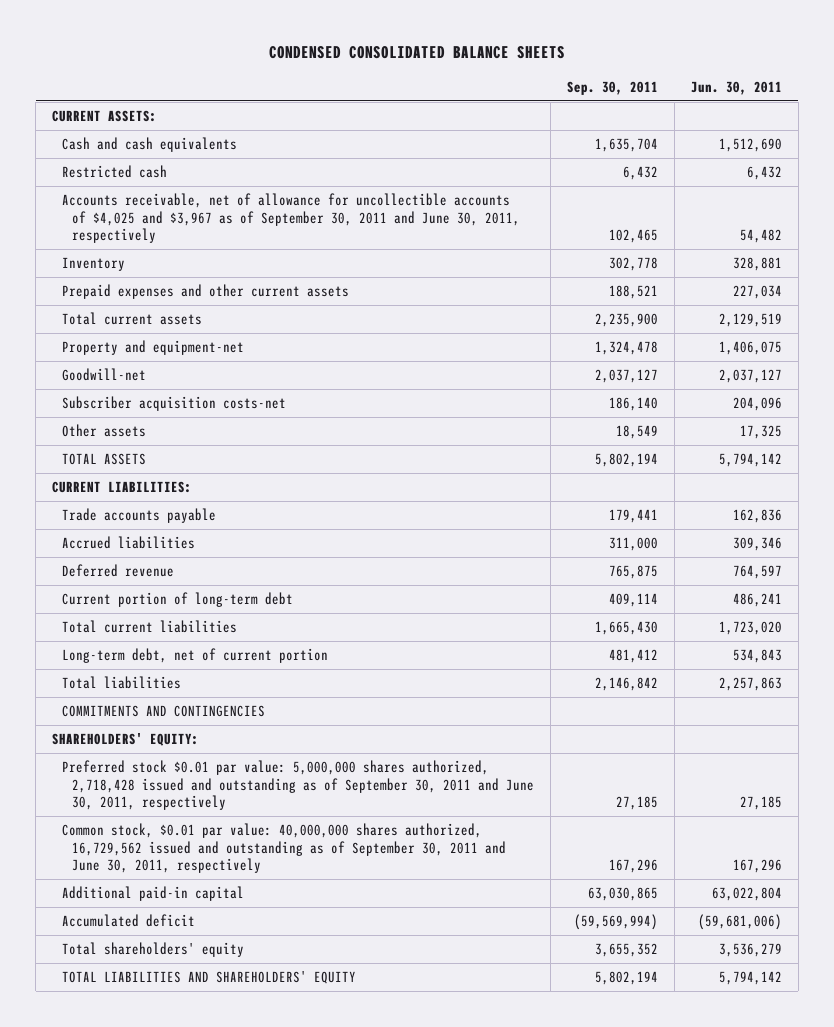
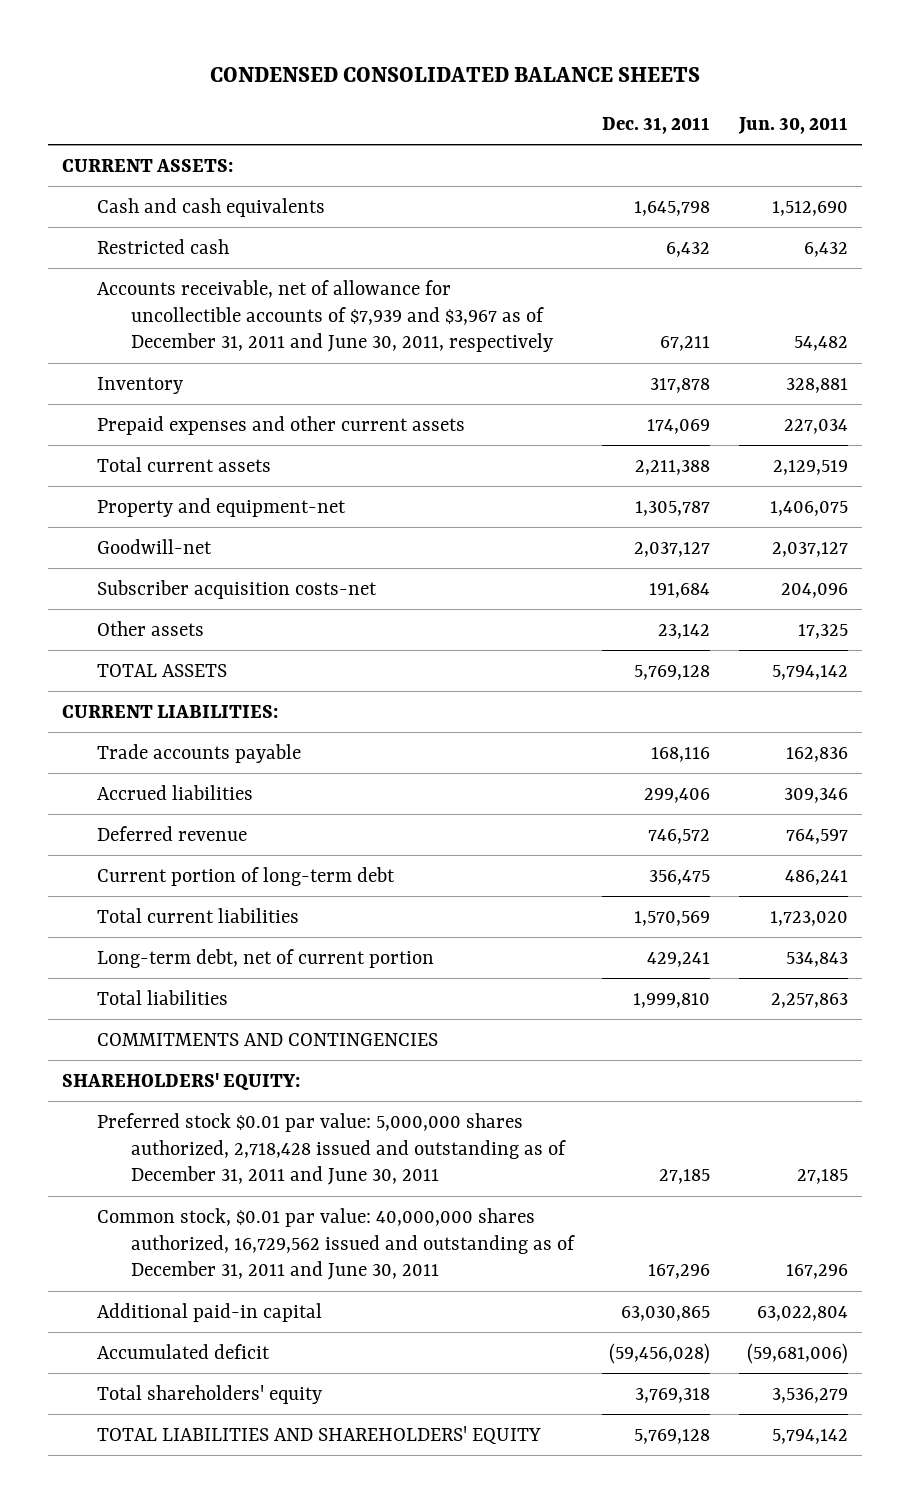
- | Sep. 30, 2011 | Jun. 30, 2011
+ | Dec. 31, 2011 | Jun. 30, 2011
- Accounts receivable, net of allowance for uncollectible accounts of $4,025 and $3,967 as of September 30, 2011 and June 30, 2011, respectively | 102,465 | 54,482
+ Accounts receivable, net of allowance for uncollectible accounts of $7,939 and $3,967 as of December 31, 2011 and June 30, 2011, respectively | 67,211 | 54,482
- Preferred stock $0.01 par value: 5,000,000 shares authorized, 2,718,428 issued and outstanding as of September 30, 2011 and June 30, 2011, respectively | 27,185 | 27,185
- Common stock, $0.01 par value: 40,000,000 shares authorized, 16,729,562 issued and outstanding as of September 30, 2011 and June 30, 2011, respectively | 167,296 | 167,296
+ Preferred stock $0.01 par value: 5,000,000 shares authorized, 2,718,428 issued and outstanding as of December 31, 2011 and June 30, 2011 | 27,185 | 27,185
+ Common stock, $0.01 par value: 40,000,000 shares authorized, 16,729,562 issued and outstanding as of December 31, 2011 and June 30, 2011 | 167,296 | 167,296

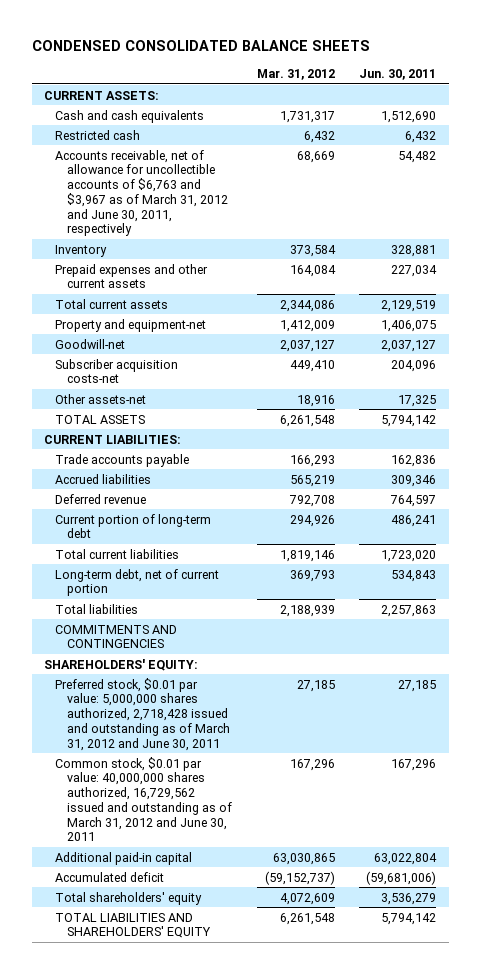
- | Dec. 31, 2011 | Jun. 30, 2011
+ | Mar. 31, 2012 | Jun. 30, 2011
- Accounts receivable, net of allowance for uncollectible accounts of $7,939 and $3,967 as of December 31, 2011 and June 30, 2011, respectively | 67,211 | 54,482
+ Accounts receivable, net of allowance for uncollectible accounts of $6,763 and $3,967 as of March 31, 2012 and June 30, 2011, respectively | 68,669 | 54,482
- Other assets | 23,142 | 17,325
+ Other assets-net | 18,916 | 17,325
- Preferred stock $0.01 par value: 5,000,000 shares authorized, 2,718,428 issued and outstanding as of December 31, 2011 and June 30, 2011 | 27,185 | 27,185
- Common stock, $0.01 par value: 40,000,000 shares authorized, 16,729,562 issued and outstanding as of December 31, 2011 and June 30, 2011 | 167,296 | 167,296
+ Preferred stock, $0.01 par value: 5,000,000 shares authorized, 2,718,428 issued and outstanding as of March 31, 2012 and June 30, 2011 | 27,185 | 27,185
+ Common stock, $0.01 par value: 40,000,000 shares authorized, 16,729,562 issued and outstanding as of March 31, 2012 and June 30, 2011 | 167,296 | 167,296

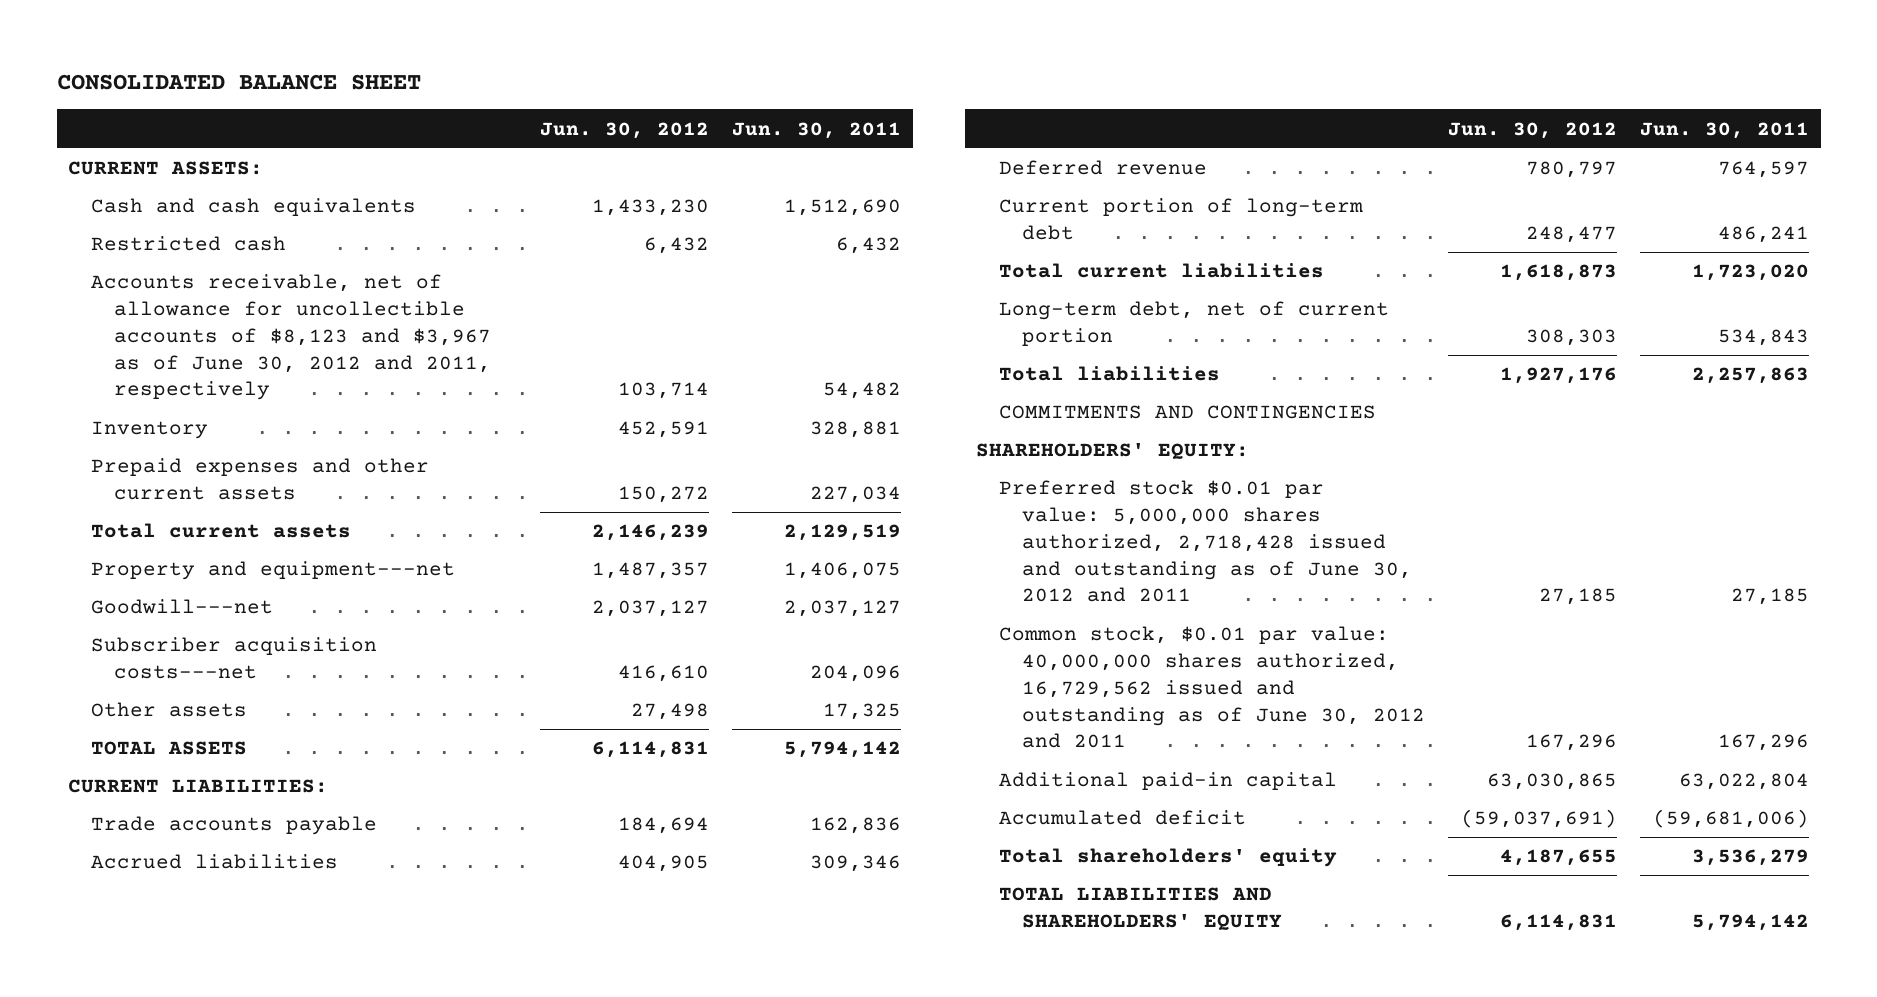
- CONDENSED CONSOLIDATED BALANCE SHEETS
+ CONSOLIDATED BALANCE SHEET
- | Mar. 31, 2012 | Jun. 30, 2011
+ | Jun. 30, 2012 | Jun. 30, 2011
- Accounts receivable, net of allowance for uncollectible accounts of $6,763 and $3,967 as of March 31, 2012 and June 30, 2011, respectively | 68,669 | 54,482
+ Accounts receivable, net of allowance for uncollectible accounts of $8,123 and $3,967 as of June 30, 2012 and 2011, respectively | 103,714 | 54,482
- Property and equipment-net | 1,412,009 | 1,406,075
- Goodwill-net | 2,037,127 | 2,037,127
- Subscriber acquisition costs-net | 449,410 | 204,096
- Other assets-net | 18,916 | 17,325
+ Property and equipment---net | 1,487,357 | 1,406,075
+ Goodwill---net | 2,037,127 | 2,037,127
+ Subscriber acquisition costs---net | 416,610 | 204,096
+ Other assets | 27,498 | 17,325
- Preferred stock, $0.01 par value: 5,000,000 shares authorized, 2,718,428 issued and outstanding as of March 31, 2012 and June 30, 2011 | 27,185 | 27,185
- Common stock, $0.01 par value: 40,000,000 shares authorized, 16,729,562 issued and outstanding as of March 31, 2012 and June 30, 2011 | 167,296 | 167,296
+ Preferred stock $0.01 par value: 5,000,000 shares authorized, 2,718,428 issued and outstanding as of June 30, 2012 and 2011 | 27,185 | 27,185
+ Common stock, $0.01 par value: 40,000,000 shares authorized, 16,729,562 issued and outstanding as of June 30, 2012 and 2011 | 167,296 | 167,296

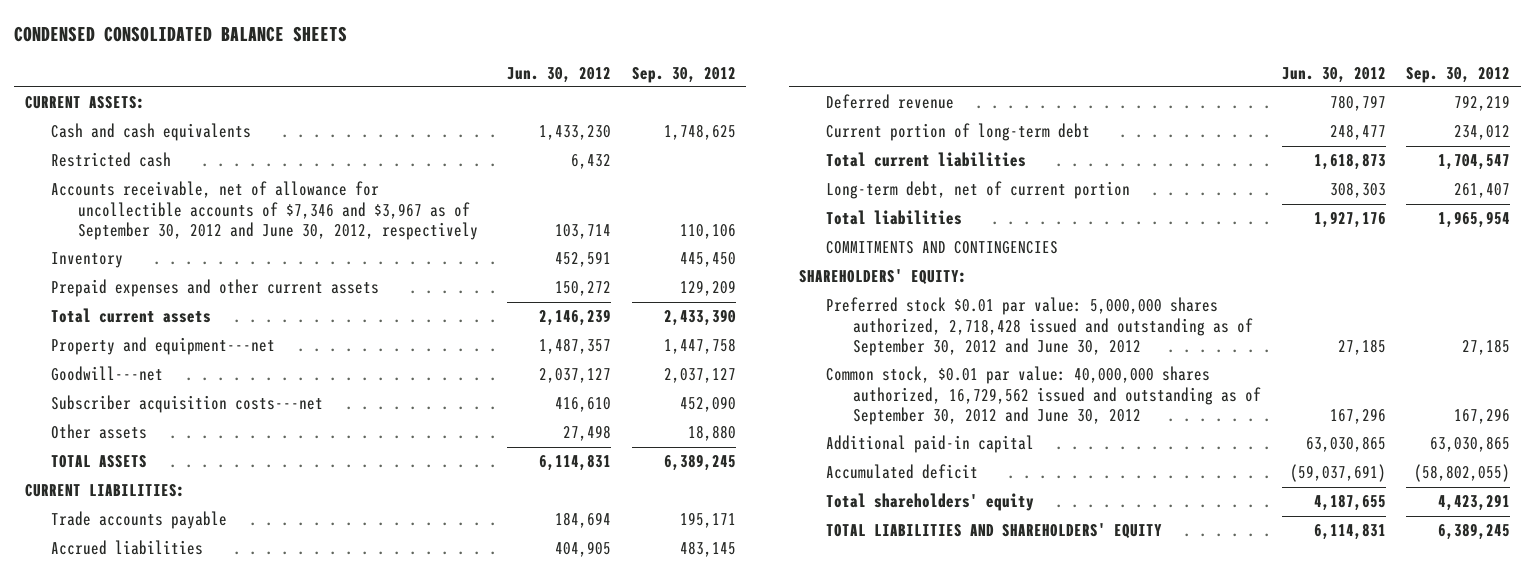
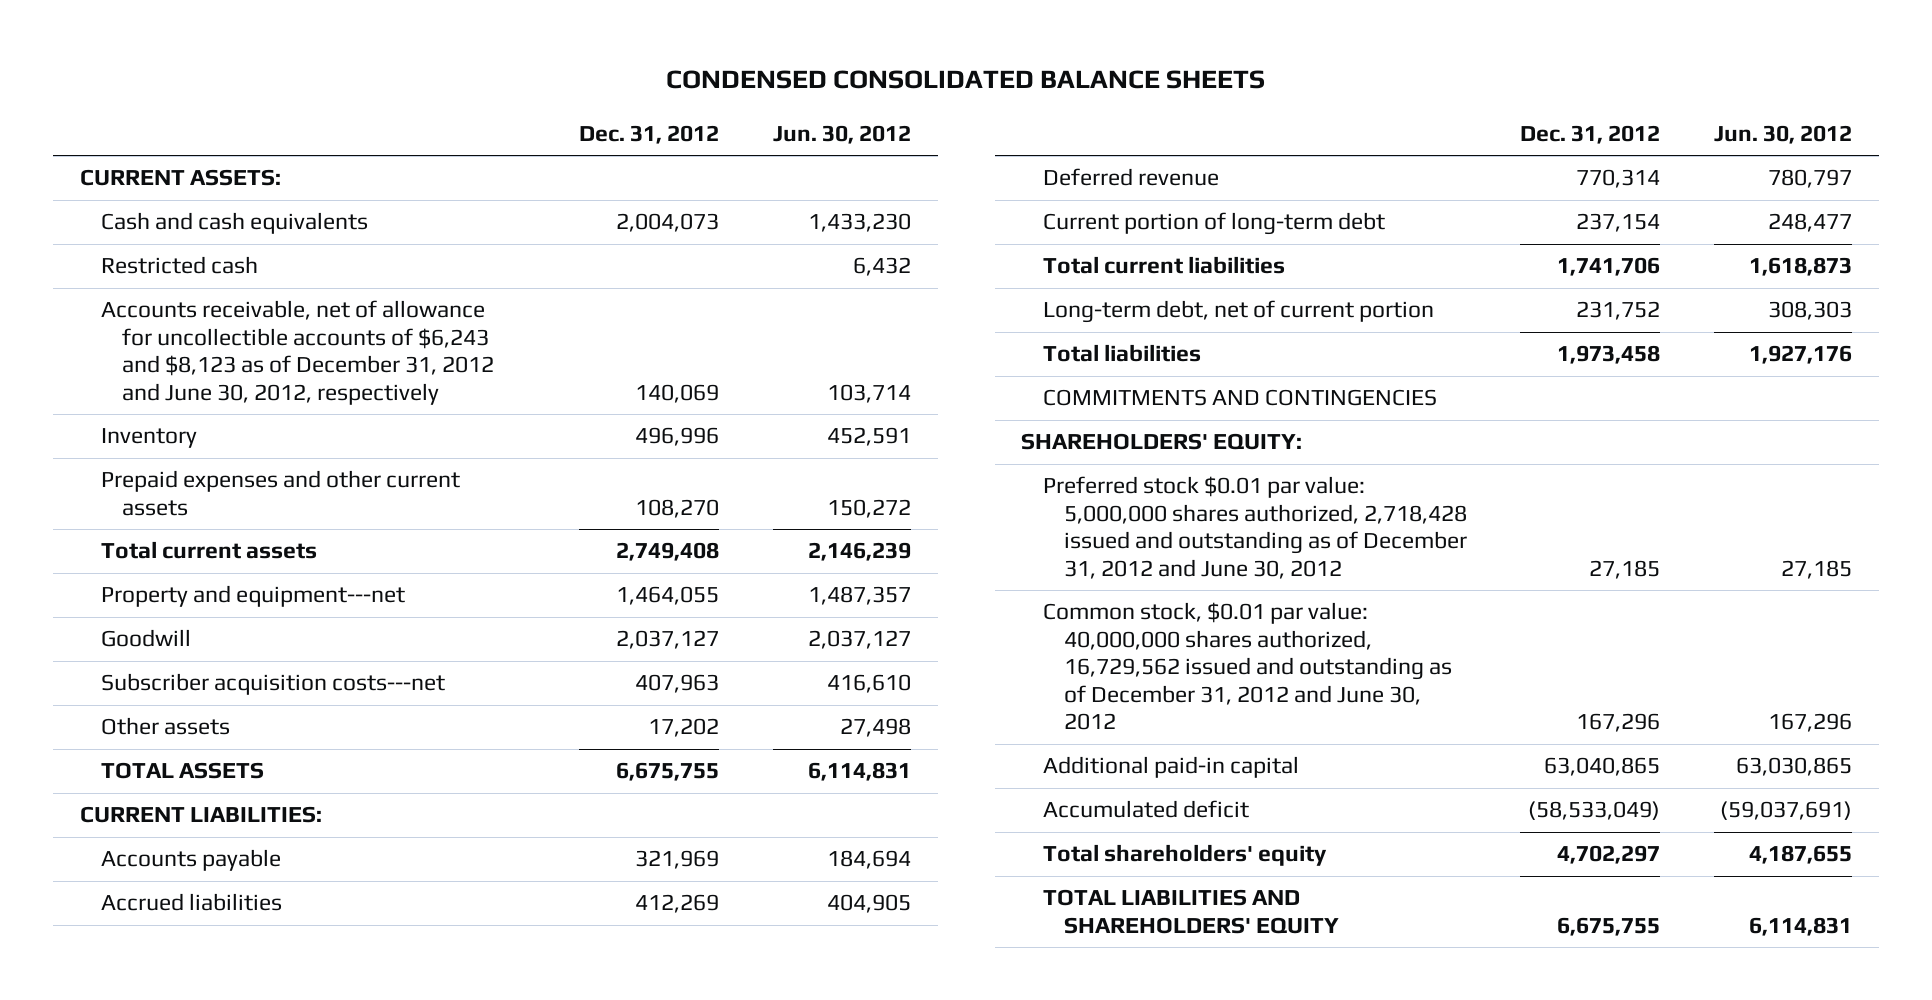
- | Jun. 30, 2012 | Sep. 30, 2012
+ | Dec. 31, 2012 | Jun. 30, 2012
- Accounts receivable, net of allowance for uncollectible accounts of $7,346 and $3,967 as of September 30, 2012 and June 30, 2012, respectively | 103,714 | 110,106
+ Accounts receivable, net of allowance for uncollectible accounts of $6,243 and $8,123 as of December 31, 2012 and June 30, 2012, respectively | 140,069 | 103,714
- Goodwill---net | 2,037,127 | 2,037,127
+ Goodwill | 2,037,127 | 2,037,127
- Trade accounts payable | 184,694 | 195,171
+ Accounts payable | 321,969 | 184,694
- Preferred stock $0.01 par value: 5,000,000 shares authorized, 2,718,428 issued and outstanding as of September 30, 2012 and June 30, 2012 | 27,185 | 27,185
- Common stock, $0.01 par value: 40,000,000 shares authorized, 16,729,562 issued and outstanding as of September 30, 2012 and June 30, 2012 | 167,296 | 167,296
+ Preferred stock $0.01 par value: 5,000,000 shares authorized, 2,718,428 issued and outstanding as of December 31, 2012 and June 30, 2012 | 27,185 | 27,185
+ Common stock, $0.01 par value: 40,000,000 shares authorized, 16,729,562 issued and outstanding as of December 31, 2012 and June 30, 2012 | 167,296 | 167,296

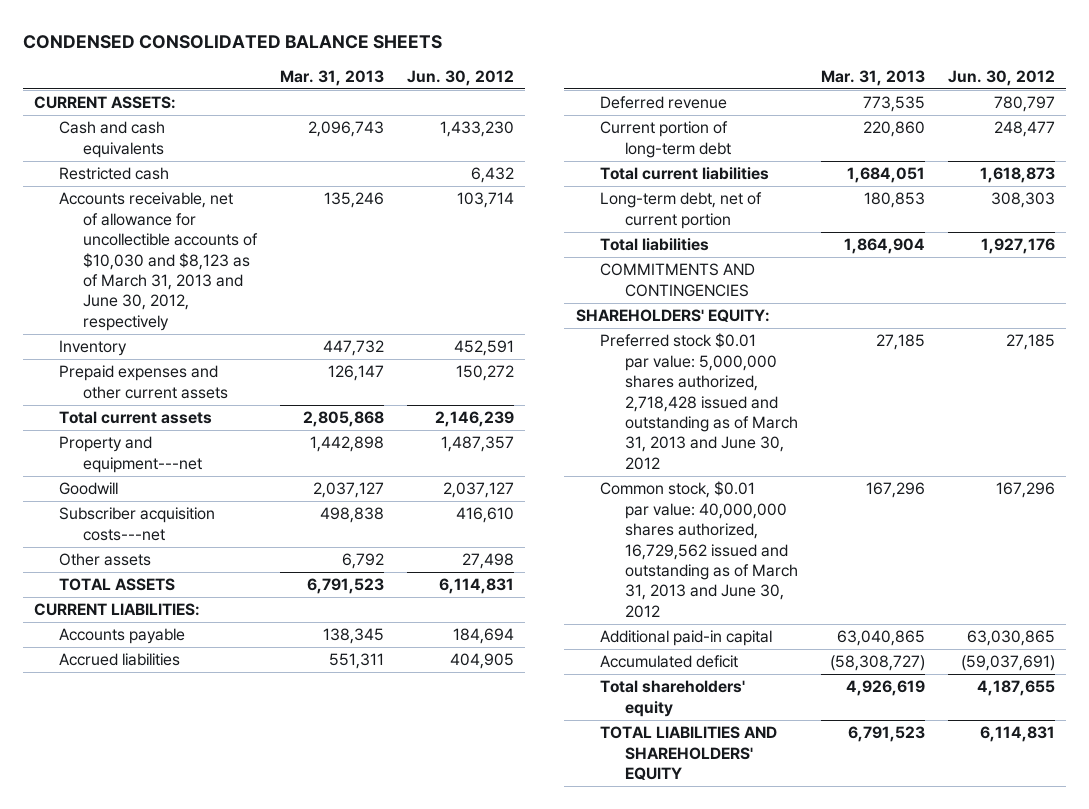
- | Dec. 31, 2012 | Jun. 30, 2012
+ | Mar. 31, 2013 | Jun. 30, 2012
- Accounts receivable, net of allowance for uncollectible accounts of $6,243 and $8,123 as of December 31, 2012 and June 30, 2012, respectively | 140,069 | 103,714
+ Accounts receivable, net of allowance for uncollectible accounts of $10,030 and $8,123 as of March 31, 2013 and June 30, 2012, respectively | 135,246 | 103,714
- Preferred stock $0.01 par value: 5,000,000 shares authorized, 2,718,428 issued and outstanding as of December 31, 2012 and June 30, 2012 | 27,185 | 27,185
- Common stock, $0.01 par value: 40,000,000 shares authorized, 16,729,562 issued and outstanding as of December 31, 2012 and June 30, 2012 | 167,296 | 167,296
+ Preferred stock $0.01 par value: 5,000,000 shares authorized, 2,718,428 issued and outstanding as of March 31, 2013 and June 30, 2012 | 27,185 | 27,185
+ Common stock, $0.01 par value: 40,000,000 shares authorized, 16,729,562 issued and outstanding as of March 31, 2013 and June 30, 2012 | 167,296 | 167,296

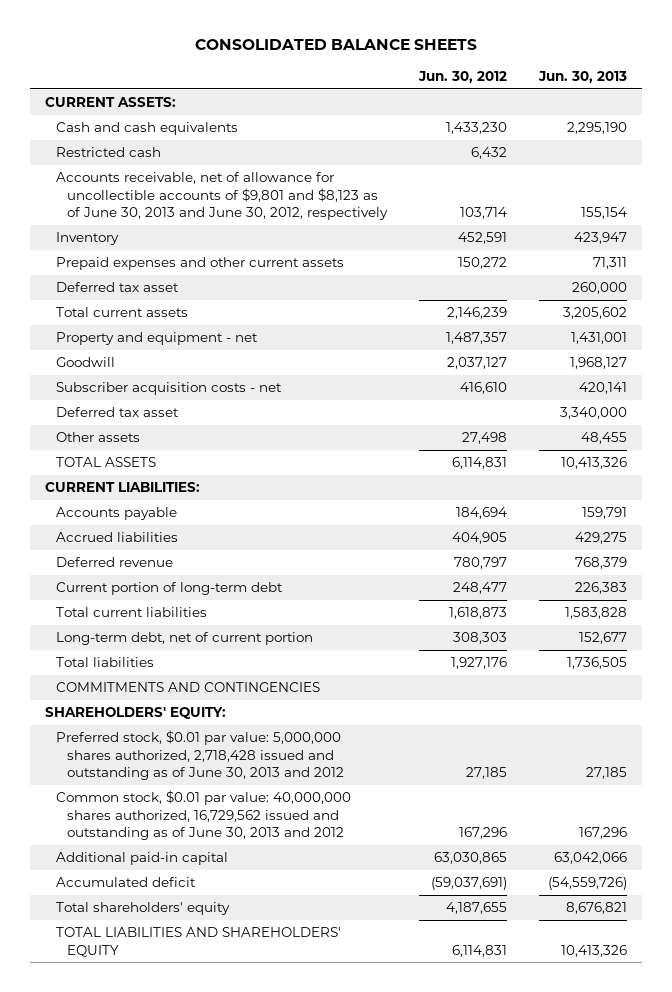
- CONDENSED CONSOLIDATED BALANCE SHEETS
+ CONSOLIDATED BALANCE SHEETS
- | Mar. 31, 2013 | Jun. 30, 2012
+ | Jun. 30, 2012 | Jun. 30, 2013
- Accounts receivable, net of allowance for uncollectible accounts of $10,030 and $8,123 as of March 31, 2013 and June 30, 2012, respectively | 135,246 | 103,714
+ Accounts receivable, net of allowance for uncollectible accounts of $9,801 and $8,123 as of June 30, 2013 and June 30, 2012, respectively | 103,714 | 155,154
+ Deferred tax asset | | 260,000
- Property and equipment---net | 1,442,898 | 1,487,357
+ Property and equipment - net | 1,487,357 | 1,431,001
- Subscriber acquisition costs---net | 498,838 | 416,610
+ Subscriber acquisition costs - net | 416,610 | 420,141
+ Deferred tax asset | | 3,340,000
- Preferred stock $0.01 par value: 5,000,000 shares authorized, 2,718,428 issued and outstanding as of March 31, 2013 and June 30, 2012 | 27,185 | 27,185
- Common stock, $0.01 par value: 40,000,000 shares authorized, 16,729,562 issued and outstanding as of March 31, 2013 and June 30, 2012 | 167,296 | 167,296
+ Preferred stock, $0.01 par value: 5,000,000 shares authorized, 2,718,428 issued and outstanding as of June 30, 2013 and 2012 | 27,185 | 27,185
+ Common stock, $0.01 par value: 40,000,000 shares authorized, 16,729,562 issued and outstanding as of June 30, 2013 and 2012 | 167,296 | 167,296

